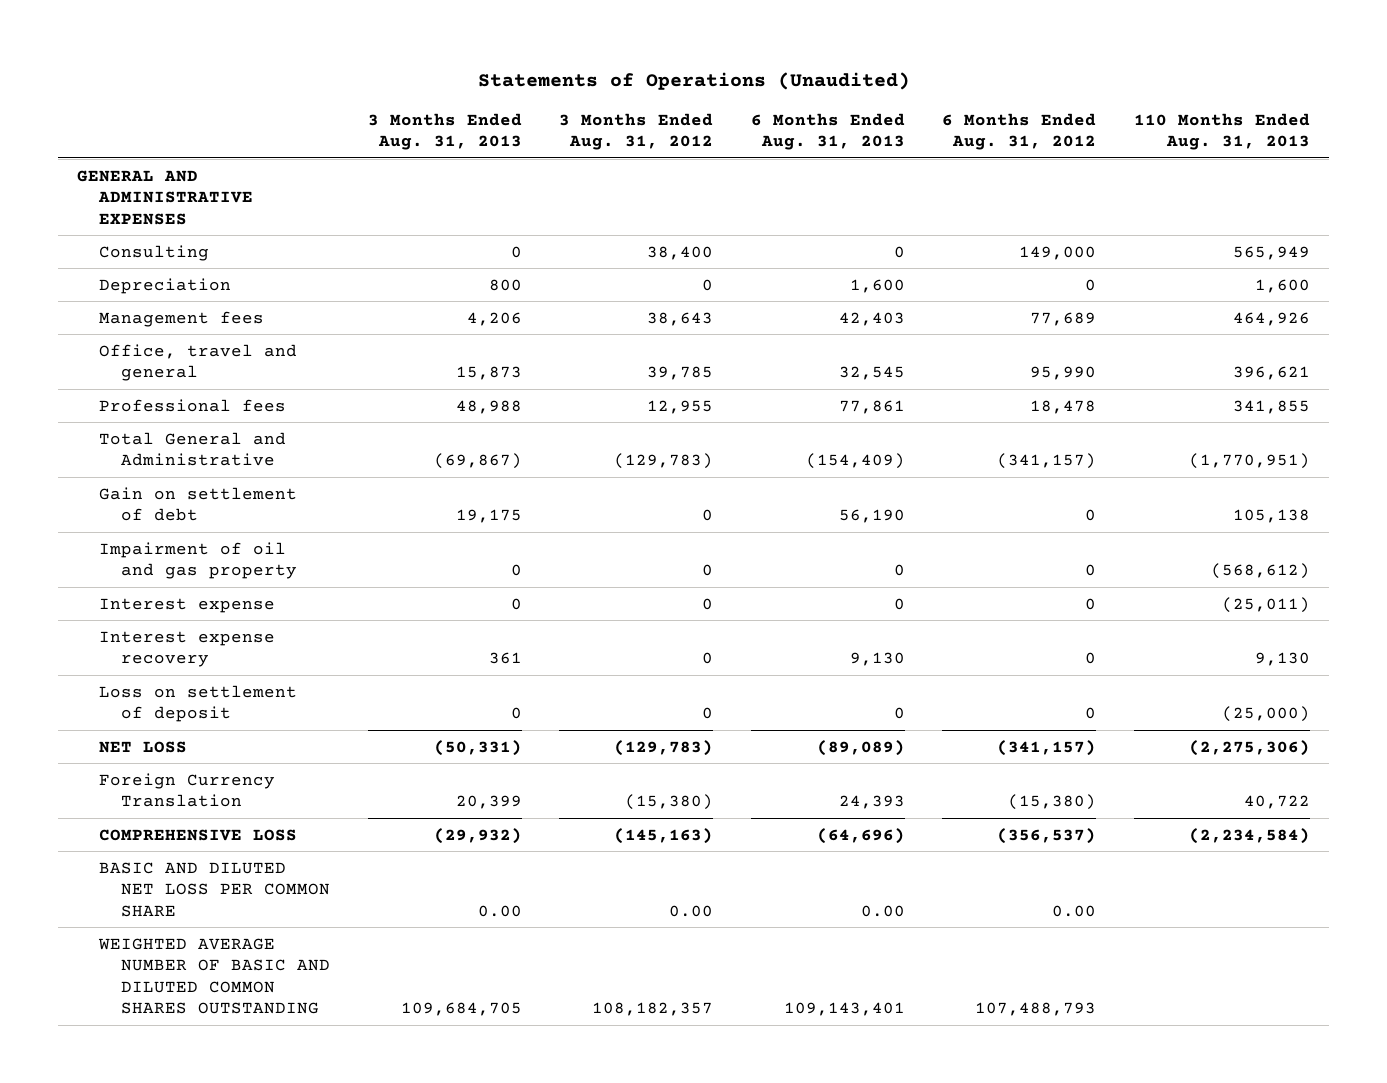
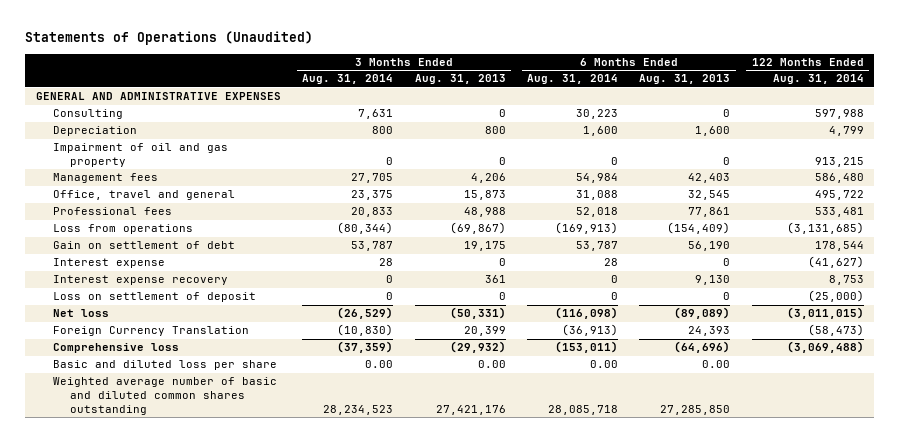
- | 3 Months Ended Aug. 31, 2013 | 3 Months Ended Aug. 31, 2012 | 6 Months Ended Aug. 31, 2013 | 6 Months Ended Aug. 31, 2012 | 110 Months Ended Aug. 31, 2013
+ | 3 Months Ended Aug. 31, 2014 | 3 Months Ended Aug. 31, 2013 | 6 Months Ended Aug. 31, 2014 | 6 Months Ended Aug. 31, 2013 | 122 Months Ended Aug. 31, 2014
moved up: Impairment of oil and gas property | 0 | 0 | 0 | 0 | 913,215
- Total General and Administrative | (69,867) | (129,783) | (154,409) | (341,157) | (1,770,951)
+ Loss from operations | (80,344) | (69,867) | (169,913) | (154,409) | (3,131,685)
- NET LOSS | (50,331) | (129,783) | (89,089) | (341,157) | (2,275,306)
+ Net loss | (26,529) | (50,331) | (116,098) | (89,089) | (3,011,015)
- COMPREHENSIVE LOSS | (29,932) | (145,163) | (64,696) | (356,537) | (2,234,584)
- BASIC AND DILUTED NET LOSS PER COMMON SHARE | 0.00 | 0.00 | 0.00 | 0.00 |
- WEIGHTED AVERAGE NUMBER OF BASIC AND DILUTED COMMON SHARES OUTSTANDING | 109,684,705 | 108,182,357 | 109,143,401 | 107,488,793 |
+ Comprehensive loss | (37,359) | (29,932) | (153,011) | (64,696) | (3,069,488)
+ Basic and diluted loss per share | 0.00 | 0.00 | 0.00 | 0.00 |
+ Weighted average number of basic and diluted common shares outstanding | 28,234,523 | 27,421,176 | 28,085,718 | 27,285,850 |

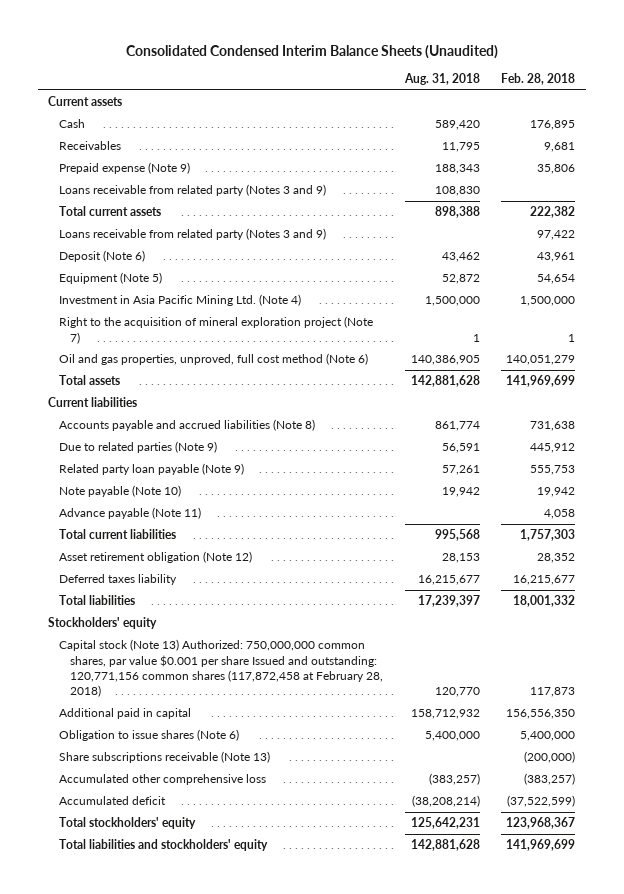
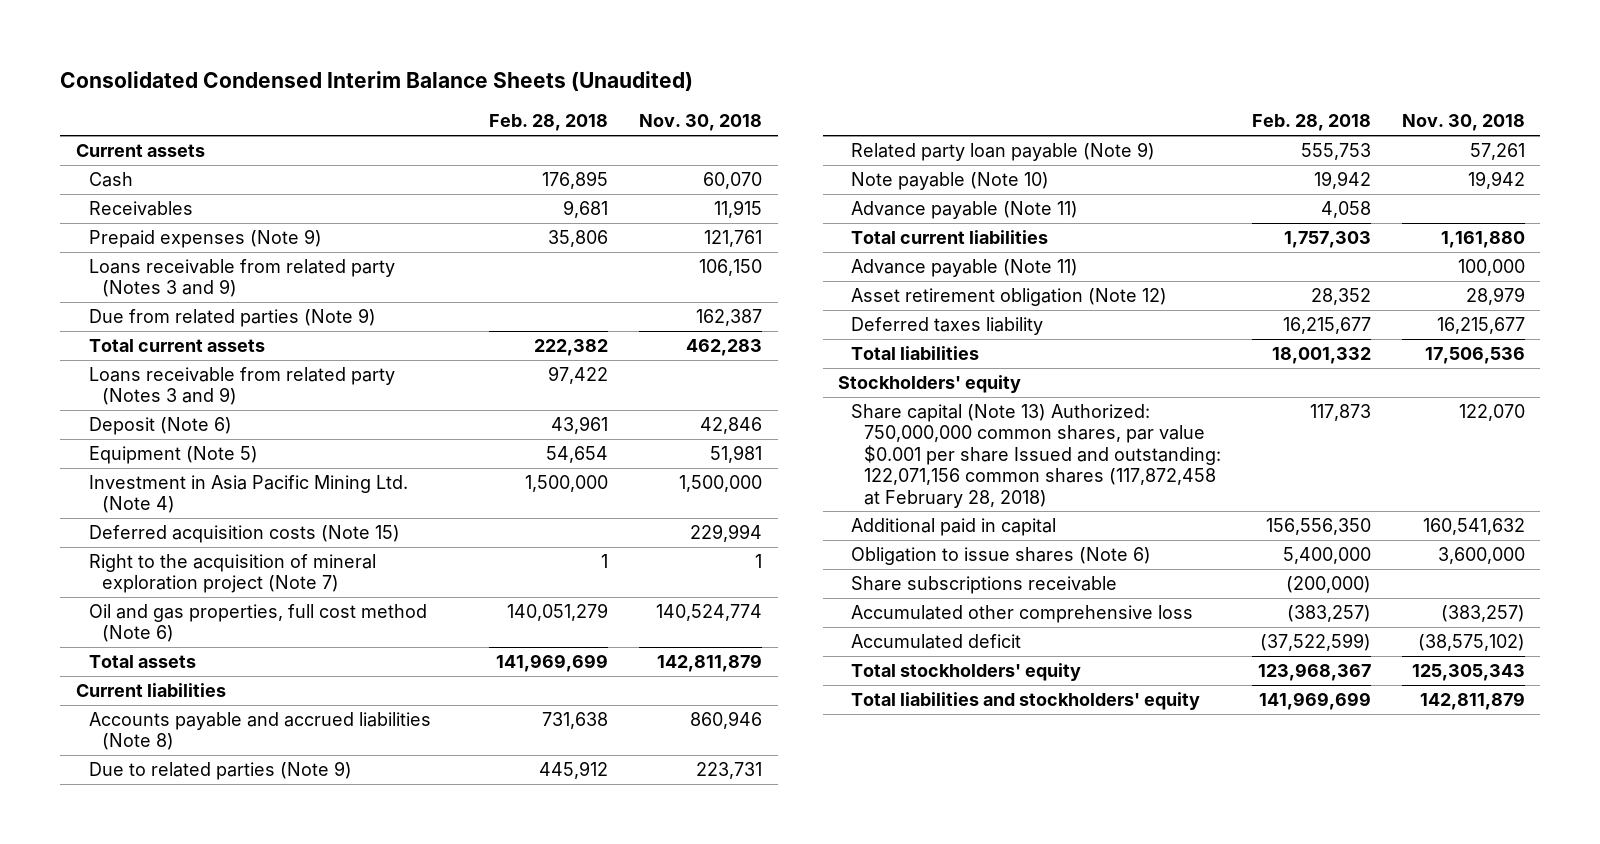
- | Aug. 31, 2018 | Feb. 28, 2018
+ | Feb. 28, 2018 | Nov. 30, 2018
- Prepaid expense (Note 9) | 188,343 | 35,806
+ Prepaid expenses (Note 9) | 35,806 | 121,761
+ Due from related parties (Note 9) | | 162,387
+ Deferred acquisition costs (Note 15) | | 229,994
- Oil and gas properties, unproved, full cost method (Note 6) | 140,386,905 | 140,051,279
+ Oil and gas properties, full cost method (Note 6) | 140,051,279 | 140,524,774
+ Advance payable (Note 11) | | 100,000
- Capital stock (Note 13) Authorized: 750,000,000 common shares, par value $0.001 per share Issued and outstanding: 120,771,156 common shares (117,872,458 at February 28, 2018) | 120,770 | 117,873
+ Share capital (Note 13) Authorized: 750,000,000 common shares, par value $0.001 per share Issued and outstanding: 122,071,156 common shares (117,872,458 at February 28, 2018) | 117,873 | 122,070
- Share subscriptions receivable (Note 13) | | (200,000)
+ Share subscriptions receivable | (200,000) |

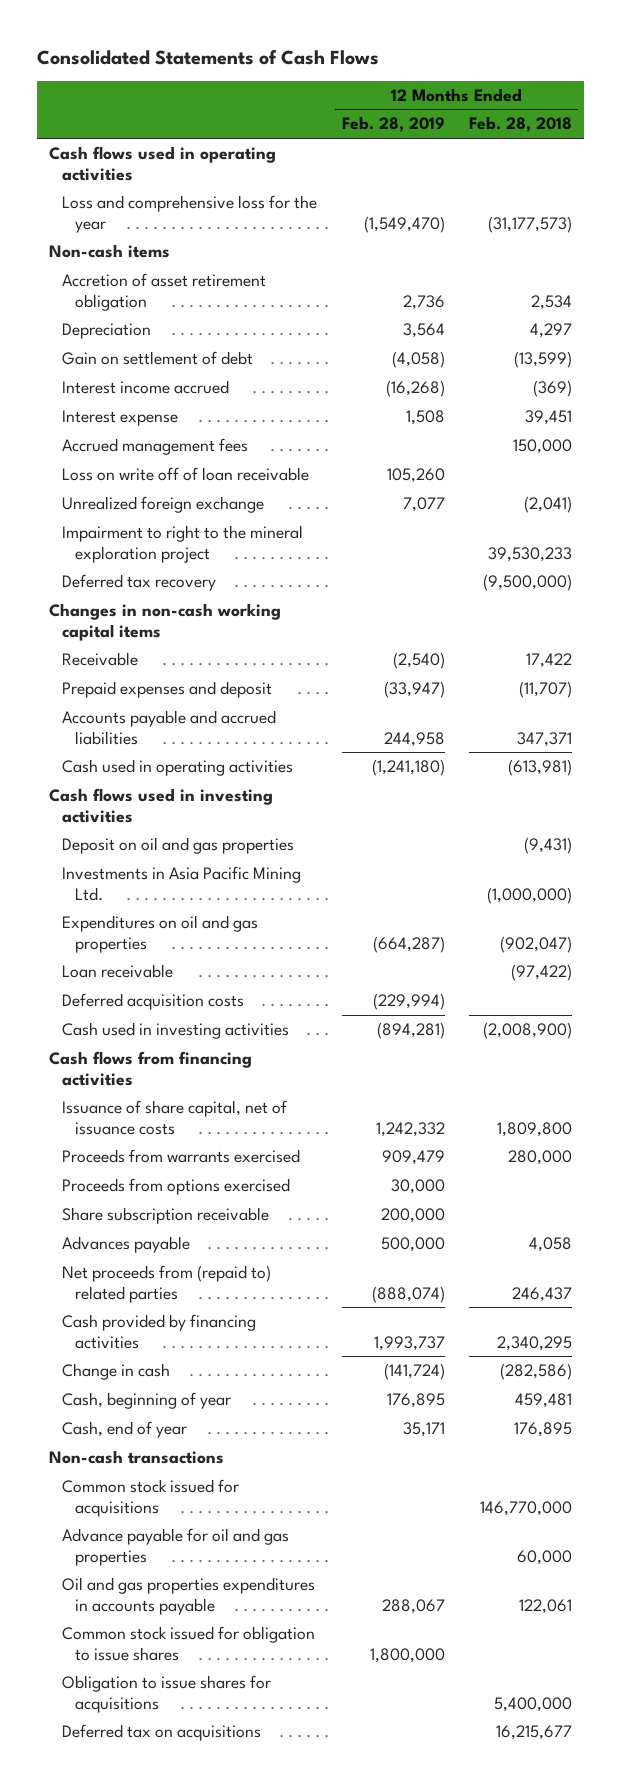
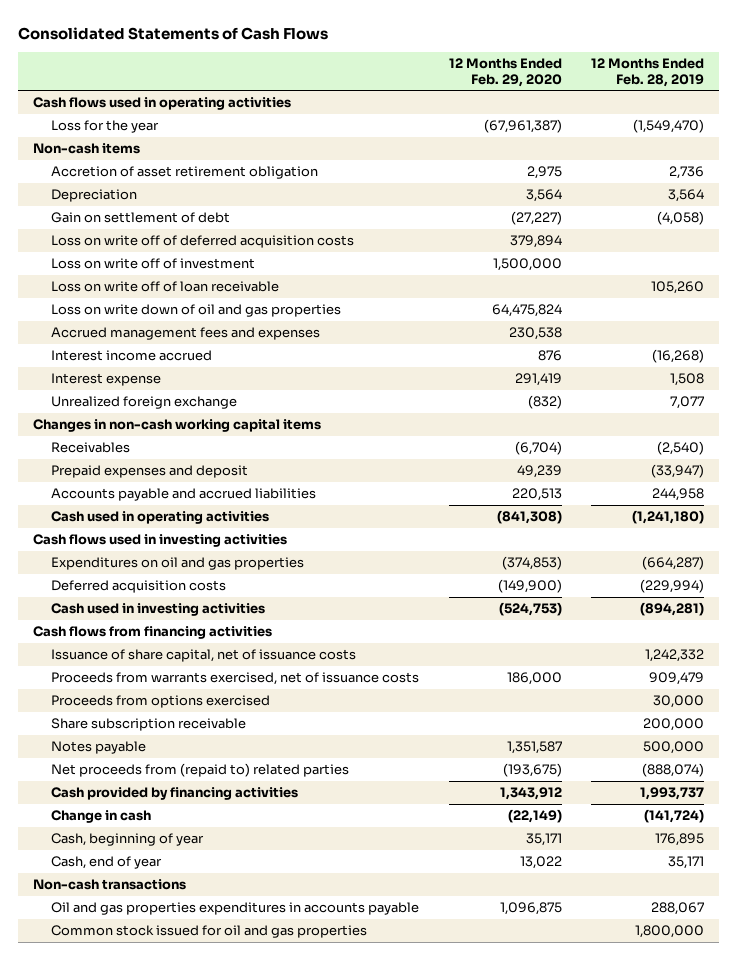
- | 12 Months Ended Feb. 28, 2019 | 12 Months Ended Feb. 28, 2018
+ | 12 Months Ended Feb. 29, 2020 | 12 Months Ended Feb. 28, 2019
- Loss and comprehensive loss for the year | (1,549,470) | (31,177,573)
+ Loss for the year | (67,961,387) | (1,549,470)
+ Loss on write off of deferred acquisition costs | 379,894 |
+ Loss on write off of investment | 1,500,000 |
moved up: Loss on write off of loan receivable | | 105,260
+ Loss on write down of oil and gas properties | 64,475,824 |
+ Accrued management fees and expenses | 230,538 |
- Accrued management fees | | 150,000
- Impairment to right to the mineral exploration project | | 39,530,233
- Deferred tax recovery | | (9,500,000)
- Receivable | (2,540) | 17,422
+ Receivables | (6,704) | (2,540)
- Deposit on oil and gas properties | | (9,431)
- Investments in Asia Pacific Mining Ltd. | | (1,000,000)
- Loan receivable | | (97,422)
- Proceeds from warrants exercised | 909,479 | 280,000
+ Proceeds from warrants exercised, net of issuance costs | 186,000 | 909,479
- Advances payable | 500,000 | 4,058
+ Notes payable | 1,351,587 | 500,000
- Common stock issued for acquisitions | | 146,770,000
- Advance payable for oil and gas properties | | 60,000
- Common stock issued for obligation to issue shares | 1,800,000 |
- Obligation to issue shares for acquisitions | | 5,400,000
- Deferred tax on acquisitions | | 16,215,677
+ Common stock issued for oil and gas properties | | 1,800,000

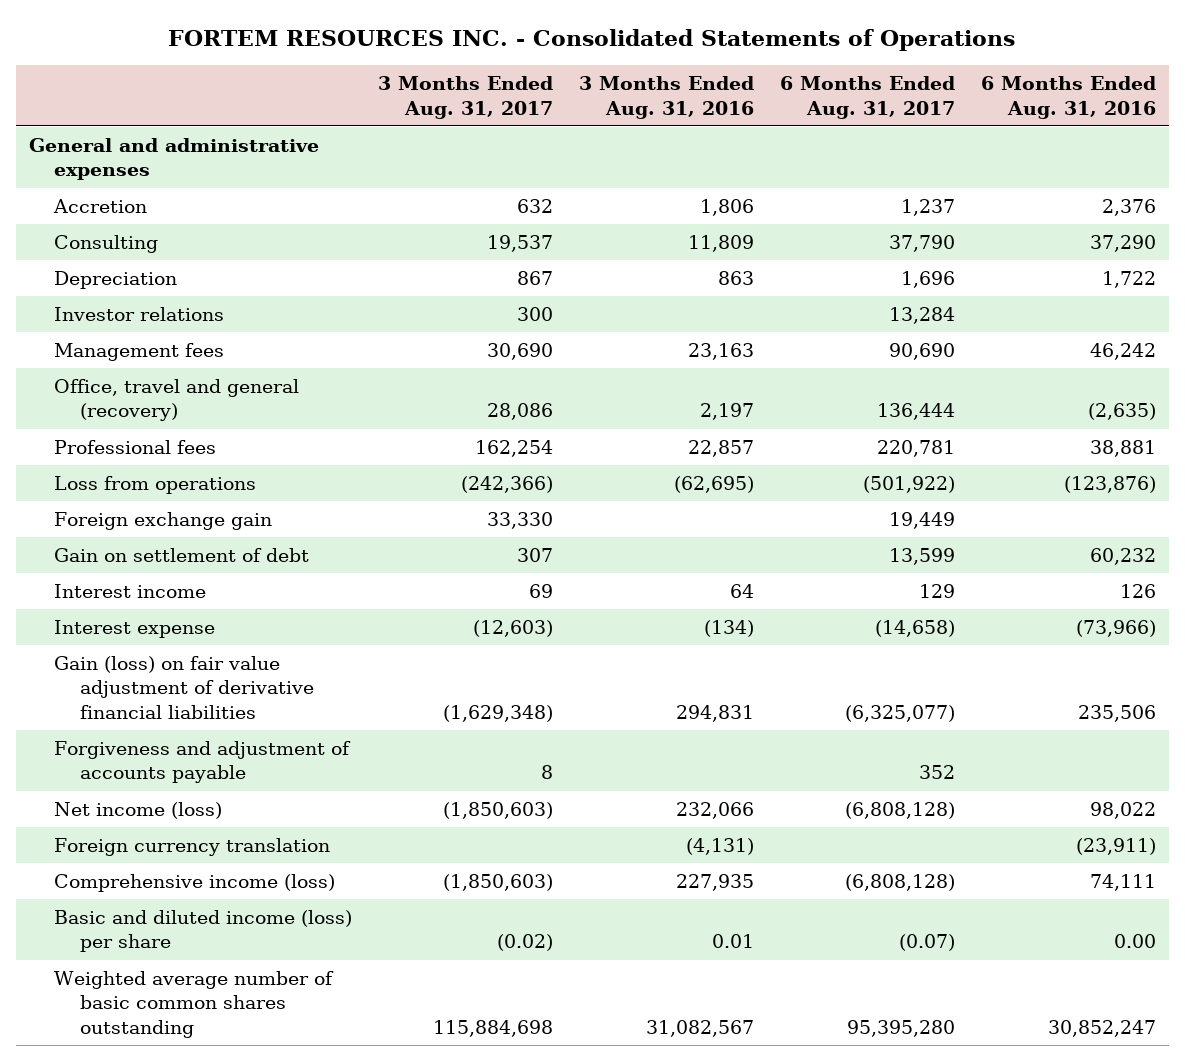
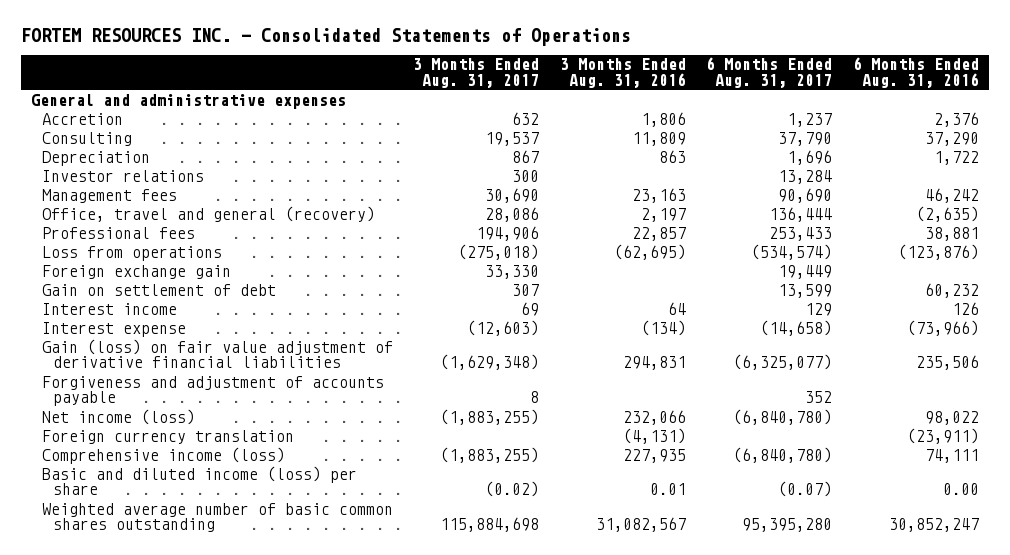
- Professional fees | 162,254 | 22,857 | 220,781 | 38,881
- Loss from operations | (242,366) | (62,695) | (501,922) | (123,876)
+ Professional fees | 194,906 | 22,857 | 253,433 | 38,881
+ Loss from operations | (275,018) | (62,695) | (534,574) | (123,876)
- Net income (loss) | (1,850,603) | 232,066 | (6,808,128) | 98,022
+ Net income (loss) | (1,883,255) | 232,066 | (6,840,780) | 98,022
- Comprehensive income (loss) | (1,850,603) | 227,935 | (6,808,128) | 74,111
+ Comprehensive income (loss) | (1,883,255) | 227,935 | (6,840,780) | 74,111

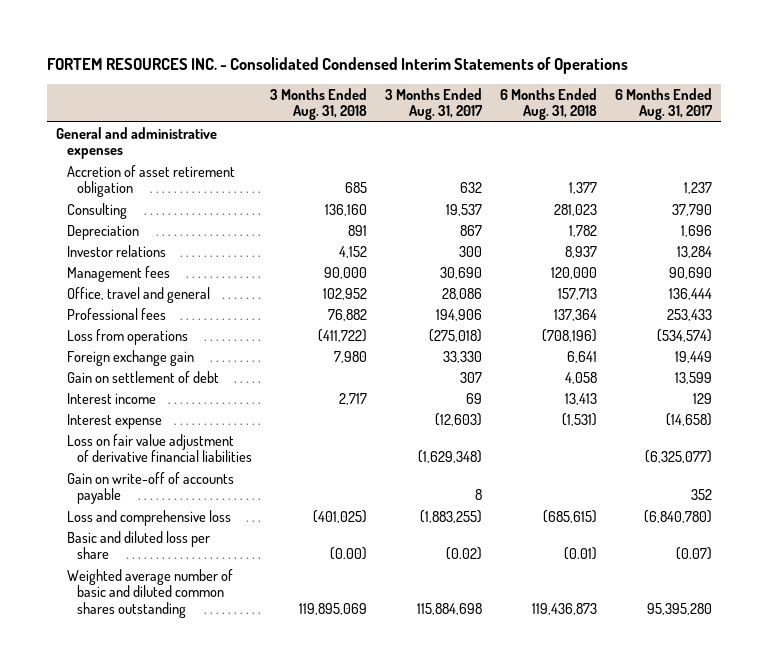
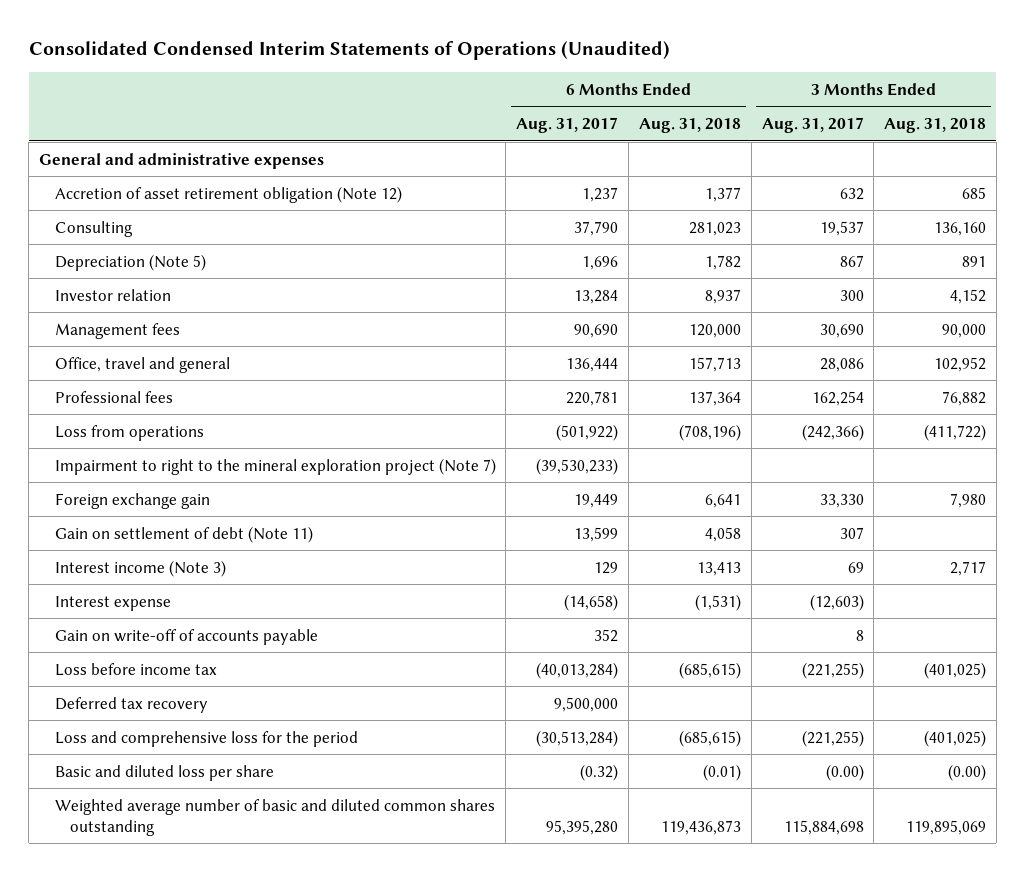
- FORTEM RESOURCES INC. - Consolidated Condensed Interim Statements of Operations
+ Consolidated Condensed Interim Statements of Operations (Unaudited)
- | 3 Months Ended Aug. 31, 2018 | 3 Months Ended Aug. 31, 2017 | 6 Months Ended Aug. 31, 2018 | 6 Months Ended Aug. 31, 2017
+ | 6 Months Ended Aug. 31, 2017 | 6 Months Ended Aug. 31, 2018 | 3 Months Ended Aug. 31, 2017 | 3 Months Ended Aug. 31, 2018
- Accretion of asset retirement obligation | 685 | 632 | 1,377 | 1,237
+ Accretion of asset retirement obligation (Note 12) | 1,237 | 1,377 | 632 | 685
- Depreciation | 891 | 867 | 1,782 | 1,696
- Investor relations | 4,152 | 300 | 8,937 | 13,284
+ Depreciation (Note 5) | 1,696 | 1,782 | 867 | 891
+ Investor relation | 13,284 | 8,937 | 300 | 4,152
- Professional fees | 76,882 | 194,906 | 137,364 | 253,433
- Loss from operations | (411,722) | (275,018) | (708,196) | (534,574)
+ Professional fees | 220,781 | 137,364 | 162,254 | 76,882
+ Loss from operations | (501,922) | (708,196) | (242,366) | (411,722)
+ Impairment to right to the mineral exploration project (Note 7) | (39,530,233) | | |
- Gain on settlement of debt | | 307 | 4,058 | 13,599
- Interest income | 2,717 | 69 | 13,413 | 129
+ Gain on settlement of debt (Note 11) | 13,599 | 4,058 | 307 |
+ Interest income (Note 3) | 129 | 13,413 | 69 | 2,717
- Loss on fair value adjustment of derivative financial liabilities | | (1,629,348) | | (6,325,077)
- Loss and comprehensive loss | (401,025) | (1,883,255) | (685,615) | (6,840,780)
- Basic and diluted loss per share | (0.00) | (0.02) | (0.01) | (0.07)
+ Loss before income tax | (40,013,284) | (685,615) | (221,255) | (401,025)
+ Deferred tax recovery | 9,500,000 | | |
+ Loss and comprehensive loss for the period | (30,513,284) | (685,615) | (221,255) | (401,025)
+ Basic and diluted loss per share | (0.32) | (0.01) | (0.00) | (0.00)

